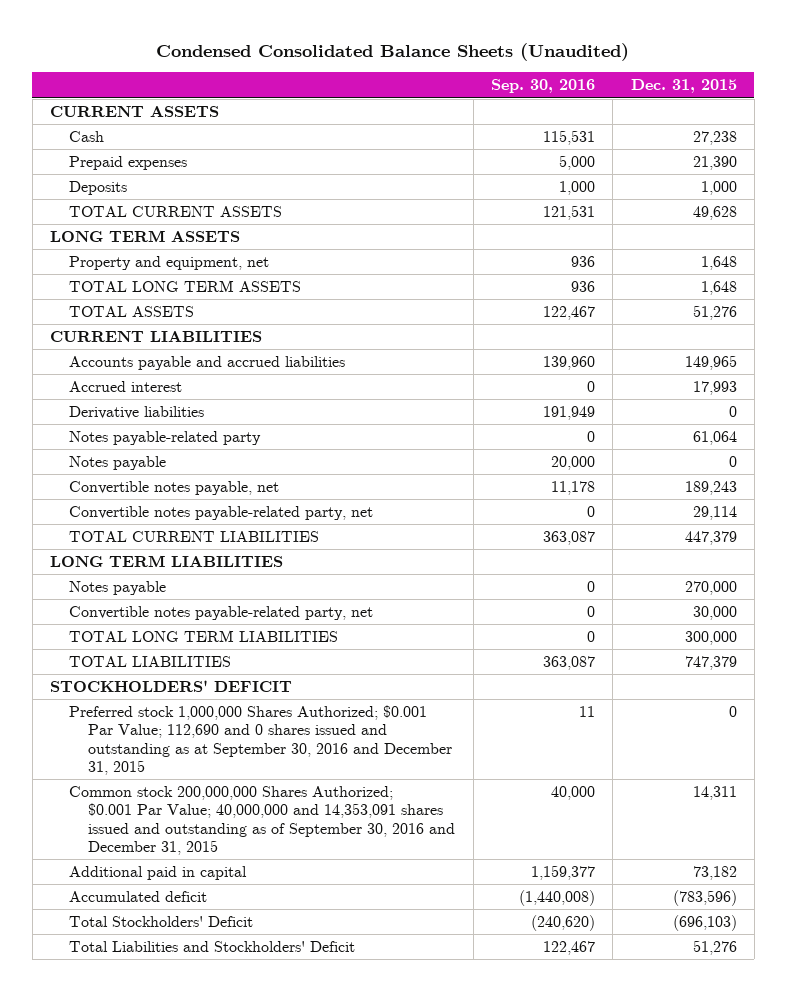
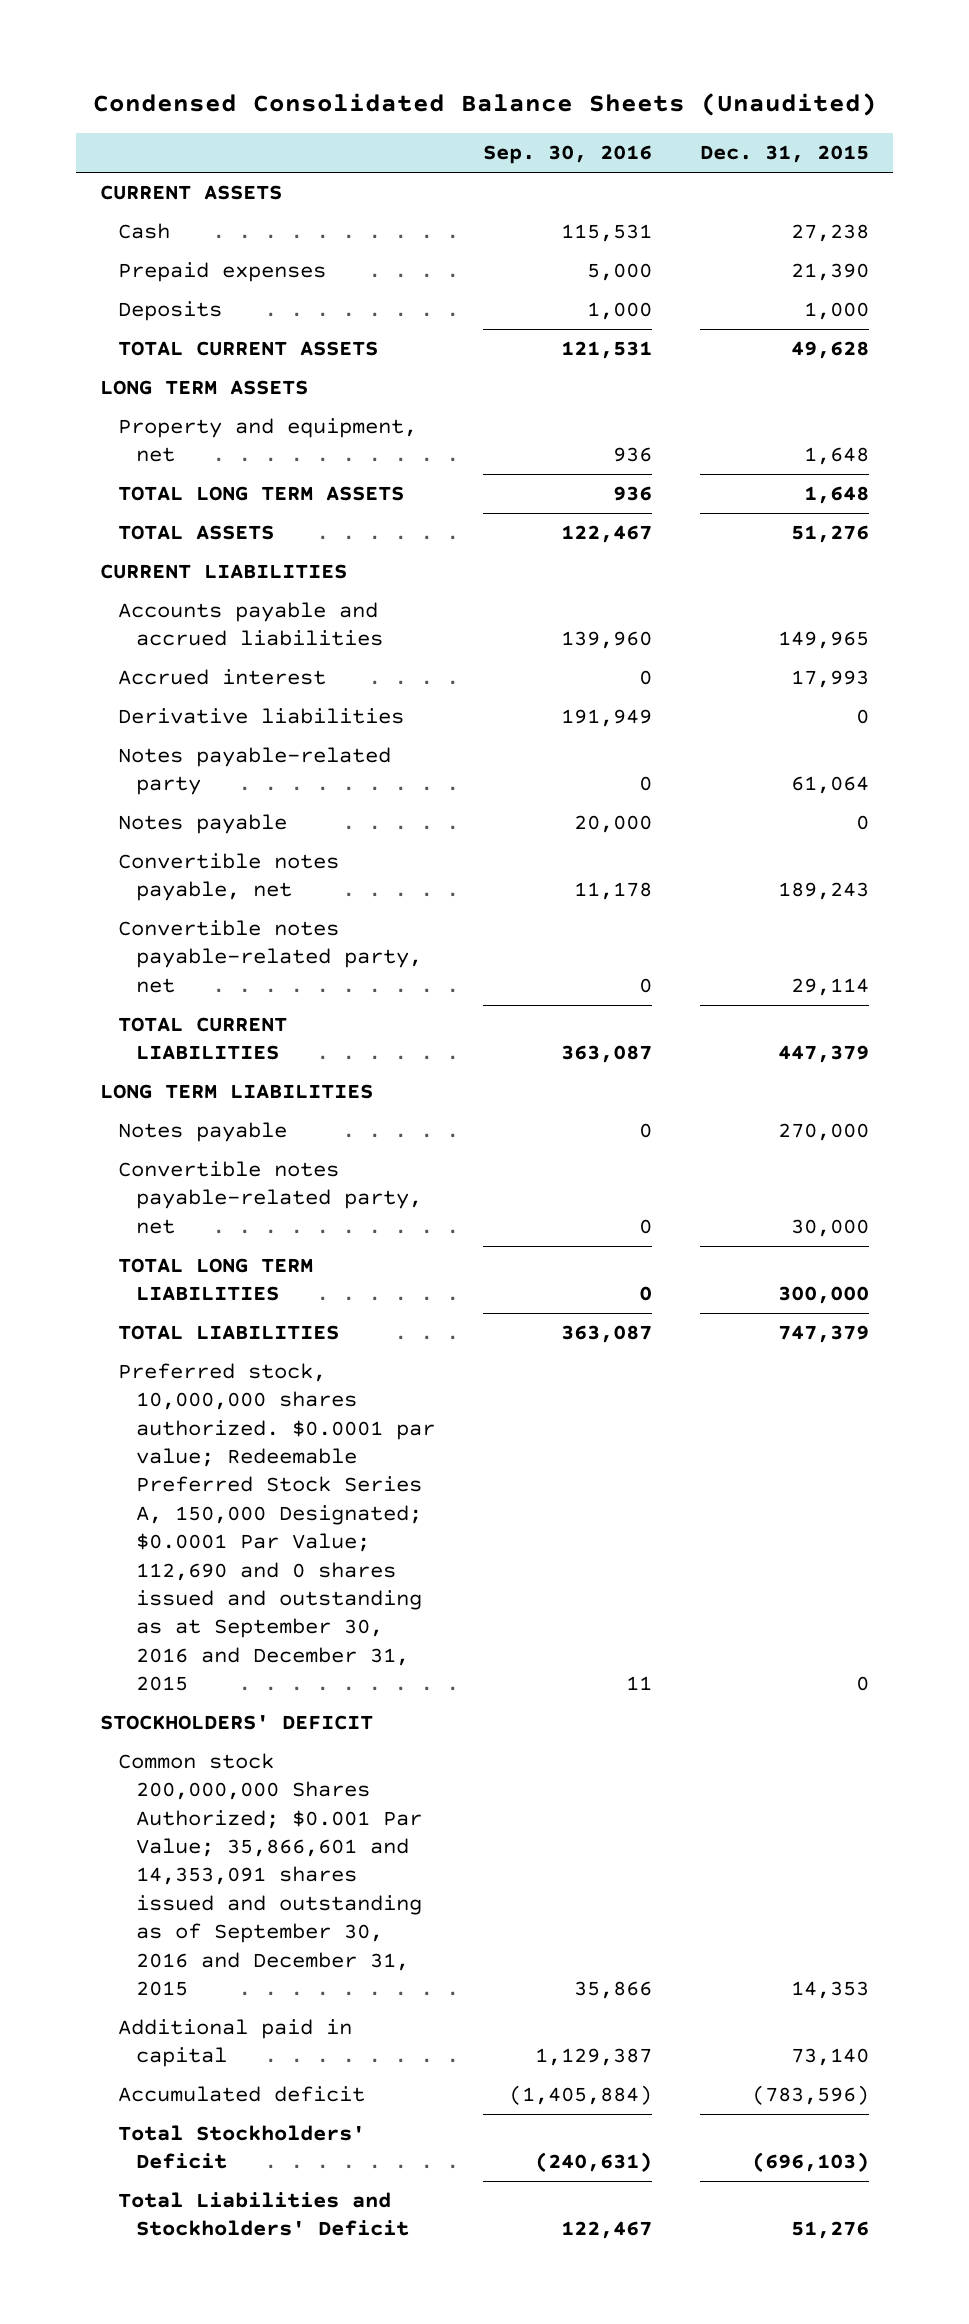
+ Preferred stock, 10,000,000 shares authorized. $0.0001 par value; Redeemable Preferred Stock Series A, 150,000 Designated; $0.0001 Par Value; 112,690 and 0 shares issued and outstanding as at September 30, 2016 and December 31, 2015 | 11 | 0
- Preferred stock 1,000,000 Shares Authorized; $0.001 Par Value; 112,690 and 0 shares issued and outstanding as at September 30, 2016 and December 31, 2015 | 11 | 0
- Common stock 200,000,000 Shares Authorized; $0.001 Par Value; 40,000,000 and 14,353,091 shares issued and outstanding as of September 30, 2016 and December 31, 2015 | 40,000 | 14,311
- Additional paid in capital | 1,159,377 | 73,182
- Accumulated deficit | (1,440,008) | (783,596)
- Total Stockholders' Deficit | (240,620) | (696,103)
+ Common stock 200,000,000 Shares Authorized; $0.001 Par Value; 35,866,601 and 14,353,091 shares issued and outstanding as of September 30, 2016 and December 31, 2015 | 35,866 | 14,353
+ Additional paid in capital | 1,129,387 | 73,140
+ Accumulated deficit | (1,405,884) | (783,596)
+ Total Stockholders' Deficit | (240,631) | (696,103)

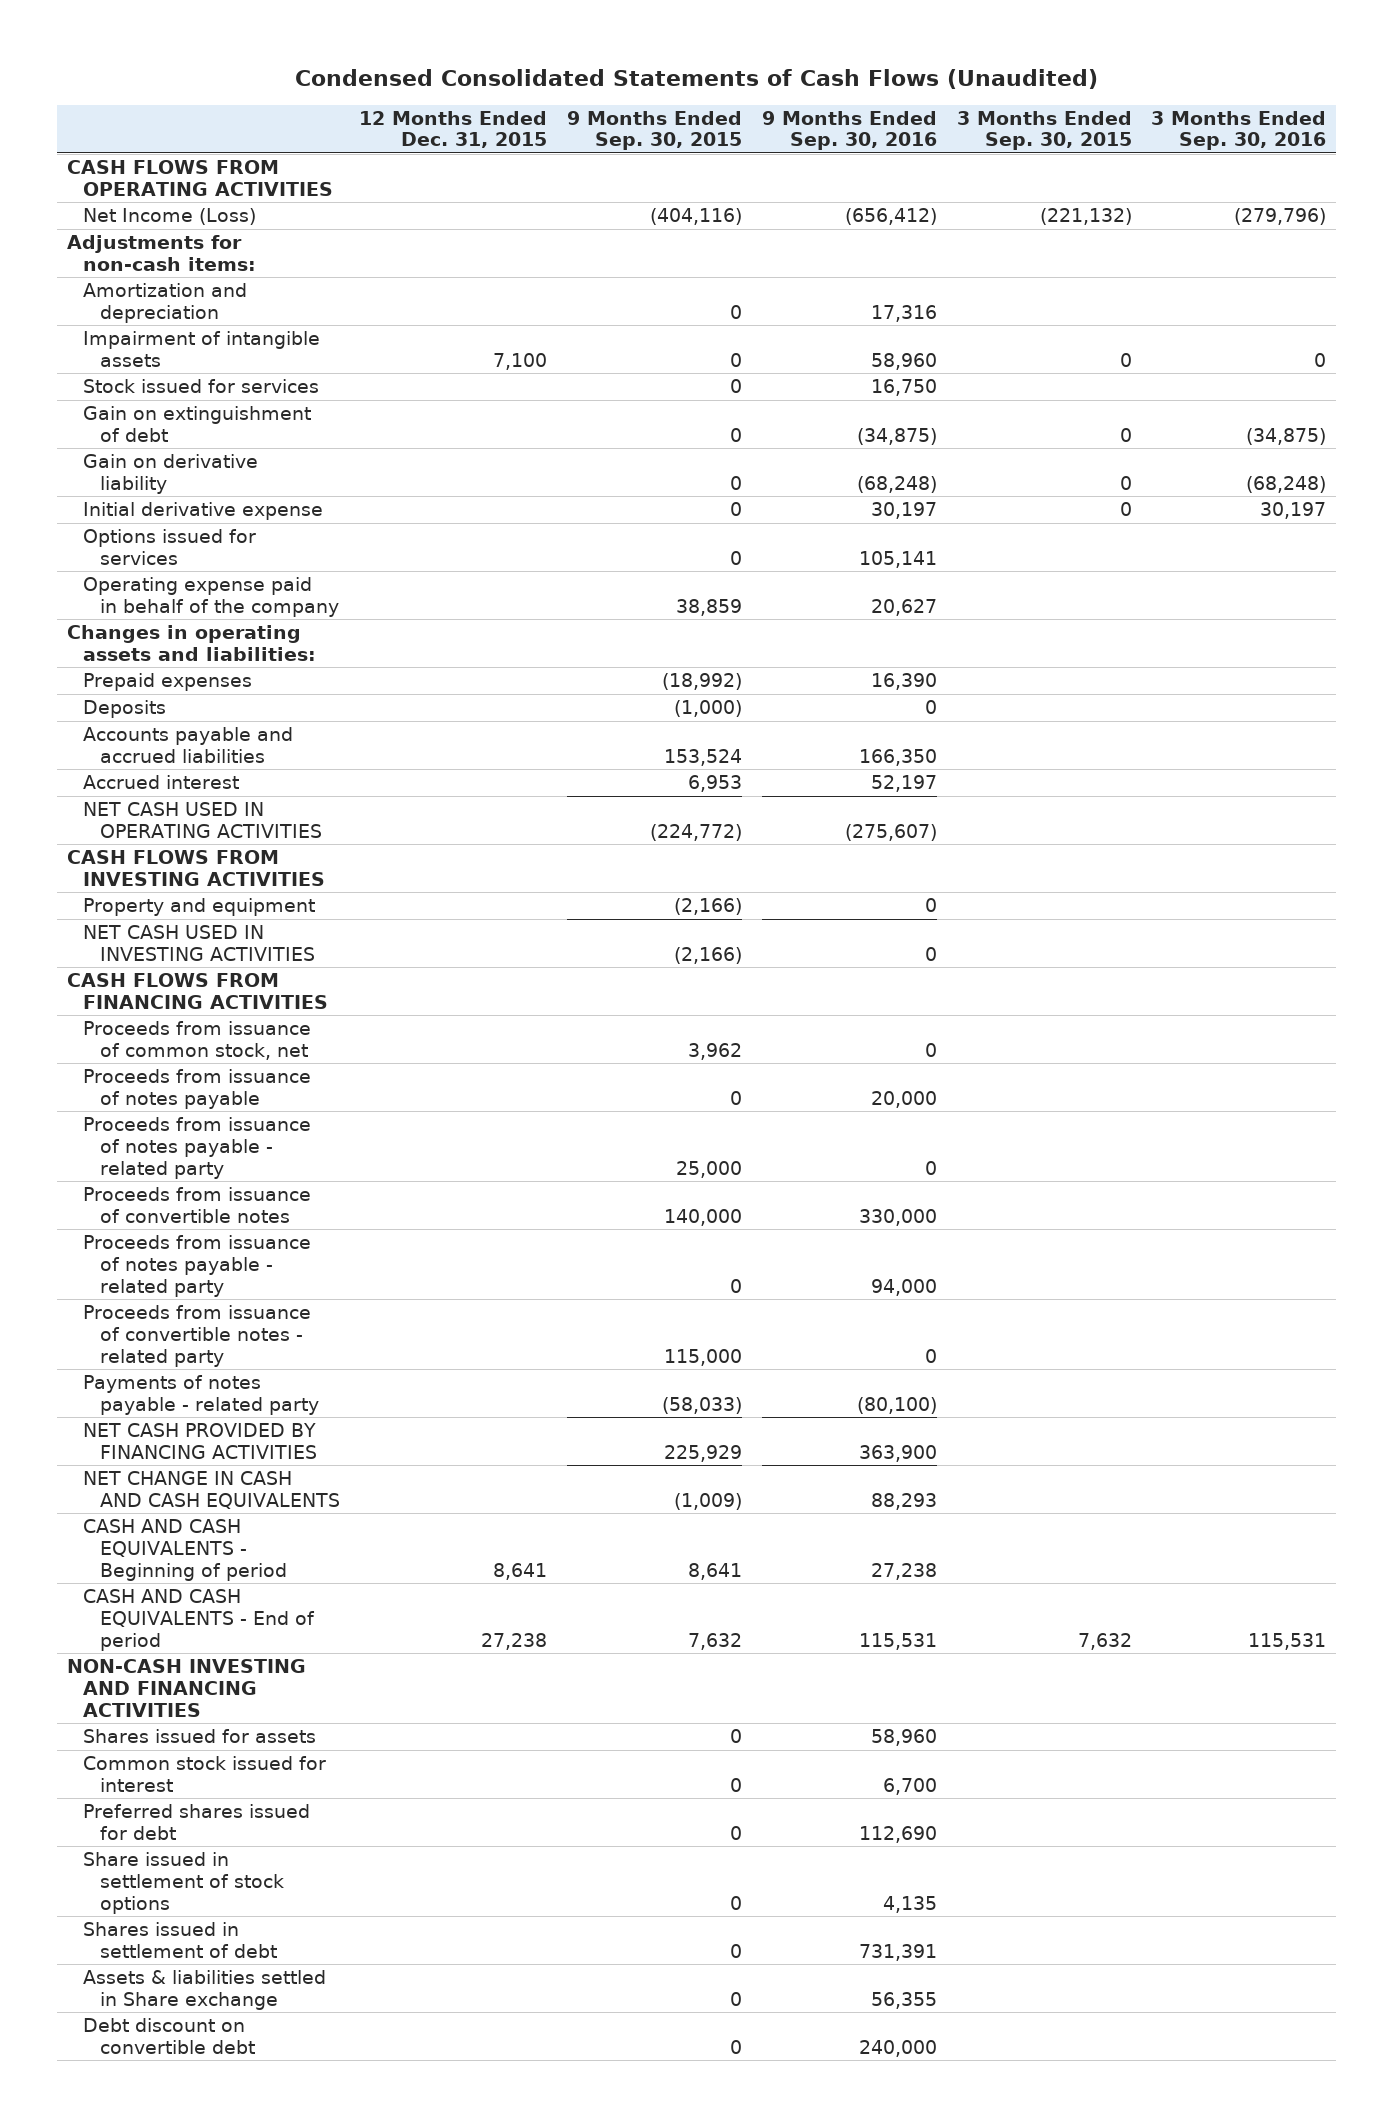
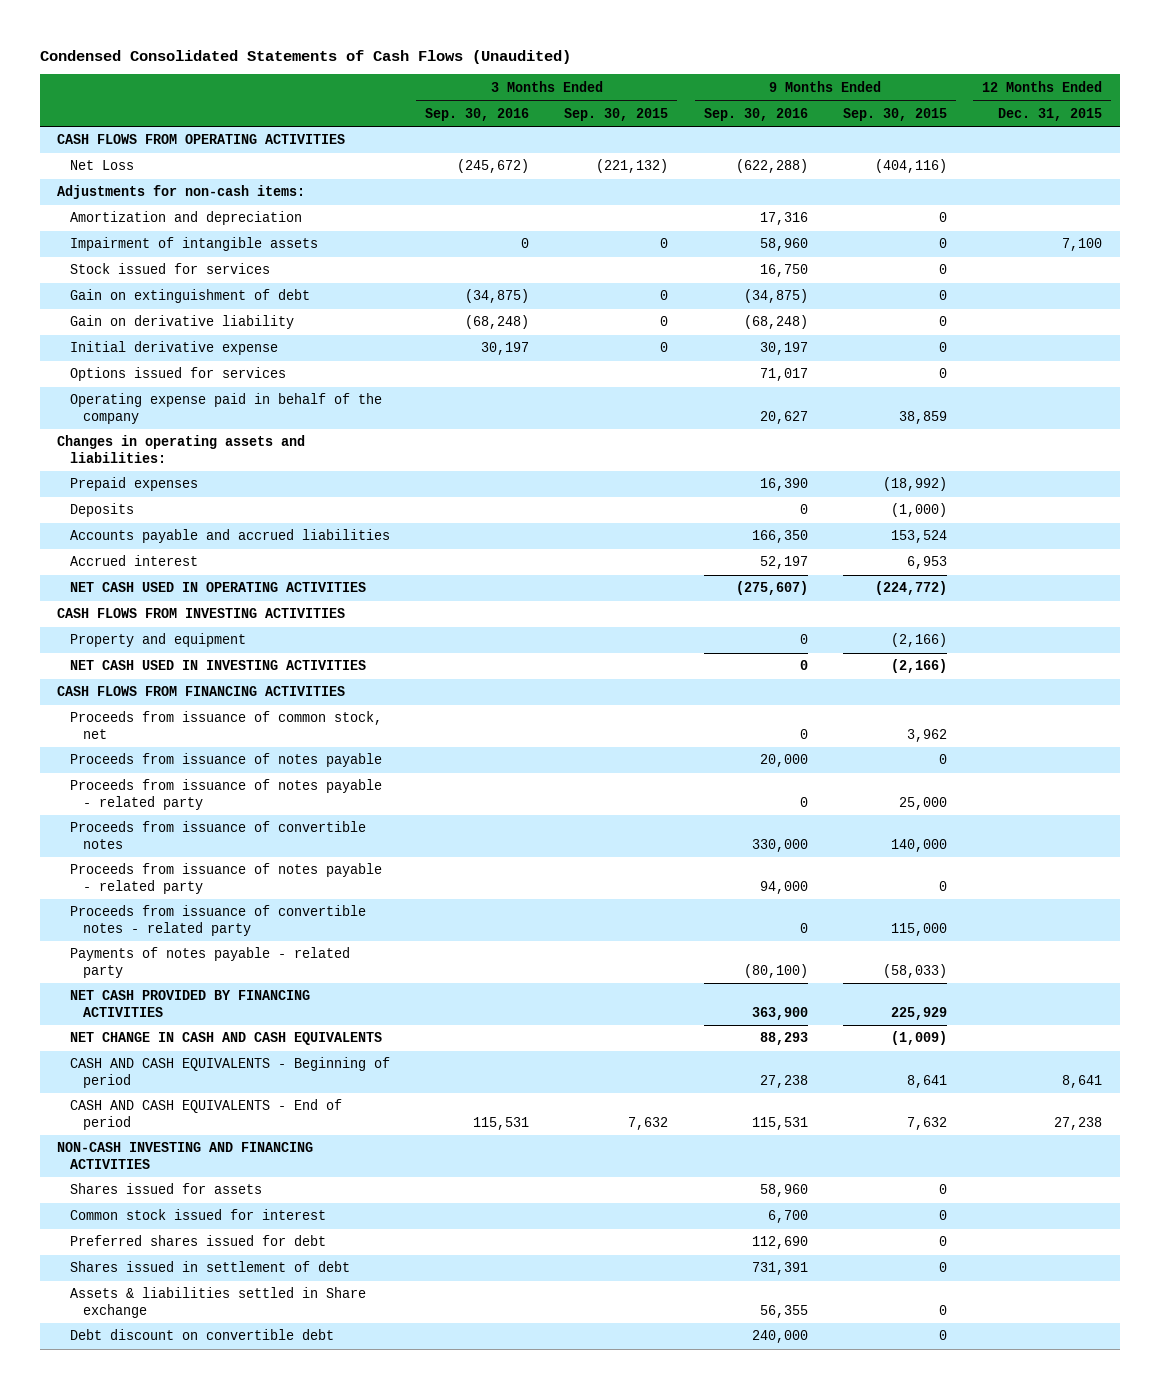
- | 12 Months Ended Dec. 31, 2015 | 9 Months Ended Sep. 30, 2015 | 9 Months Ended Sep. 30, 2016 | 3 Months Ended Sep. 30, 2015 | 3 Months Ended Sep. 30, 2016
+ | 3 Months Ended Sep. 30, 2016 | 3 Months Ended Sep. 30, 2015 | 9 Months Ended Sep. 30, 2016 | 9 Months Ended Sep. 30, 2015 | 12 Months Ended Dec. 31, 2015
- Net Income (Loss) | | (404,116) | (656,412) | (221,132) | (279,796)
+ Net Loss | (245,672) | (221,132) | (622,288) | (404,116) |
- Options issued for services | | 0 | 105,141 | |
+ Options issued for services | | | 71,017 | 0 |
- Share issued in settlement of stock options | | 0 | 4,135 | |

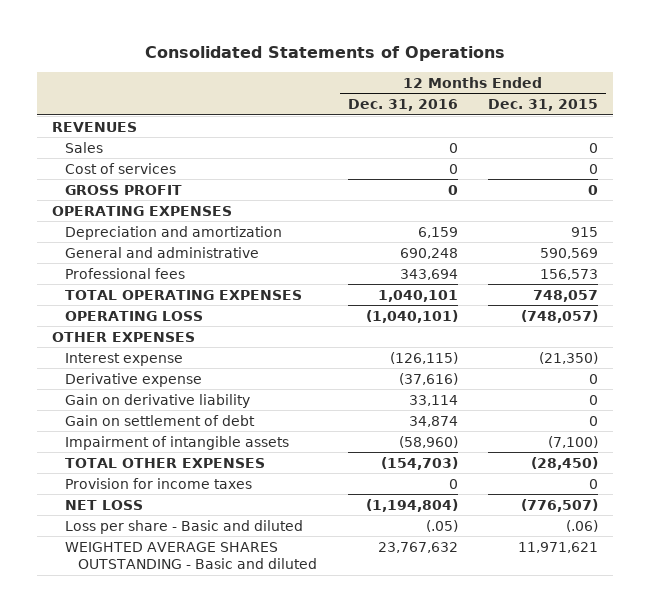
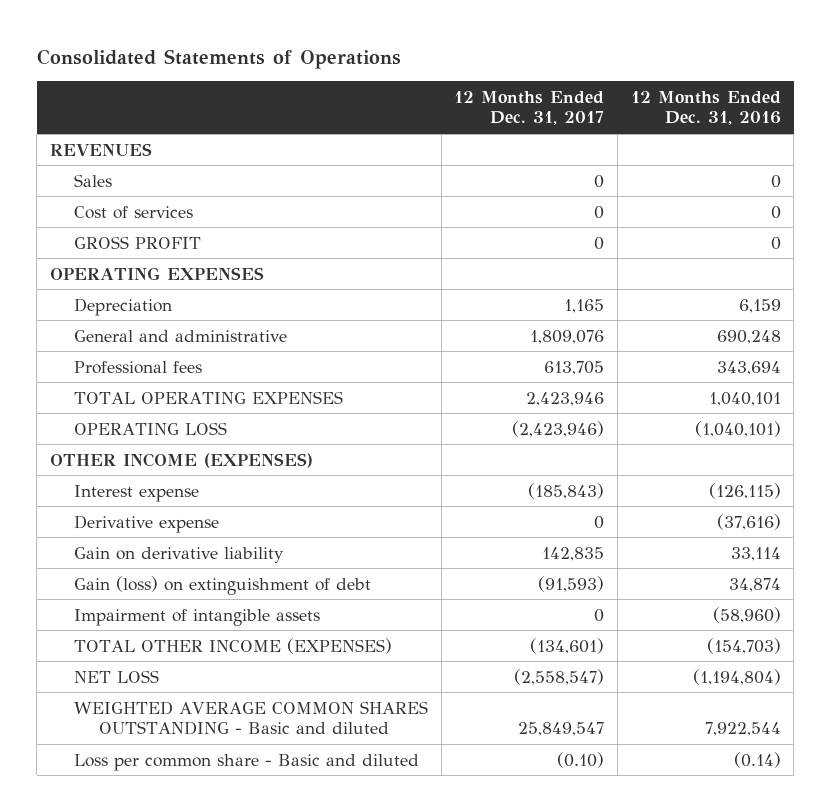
- | 12 Months Ended Dec. 31, 2016 | 12 Months Ended Dec. 31, 2015
+ | 12 Months Ended Dec. 31, 2017 | 12 Months Ended Dec. 31, 2016
- Depreciation and amortization | 6,159 | 915
+ Depreciation | 1,165 | 6,159
- OTHER EXPENSES
+ OTHER INCOME (EXPENSES)
- Gain on settlement of debt | 34,874 | 0
+ Gain (loss) on extinguishment of debt | (91,593) | 34,874
- TOTAL OTHER EXPENSES | (154,703) | (28,450)
- Provision for income taxes | 0 | 0
+ TOTAL OTHER INCOME (EXPENSES) | (134,601) | (154,703)
- Loss per share - Basic and diluted | (.05) | (.06)
- WEIGHTED AVERAGE SHARES OUTSTANDING - Basic and diluted | 23,767,632 | 11,971,621
+ WEIGHTED AVERAGE COMMON SHARES OUTSTANDING - Basic and diluted | 25,849,547 | 7,922,544
+ Loss per common share - Basic and diluted | (0.10) | (0.14)

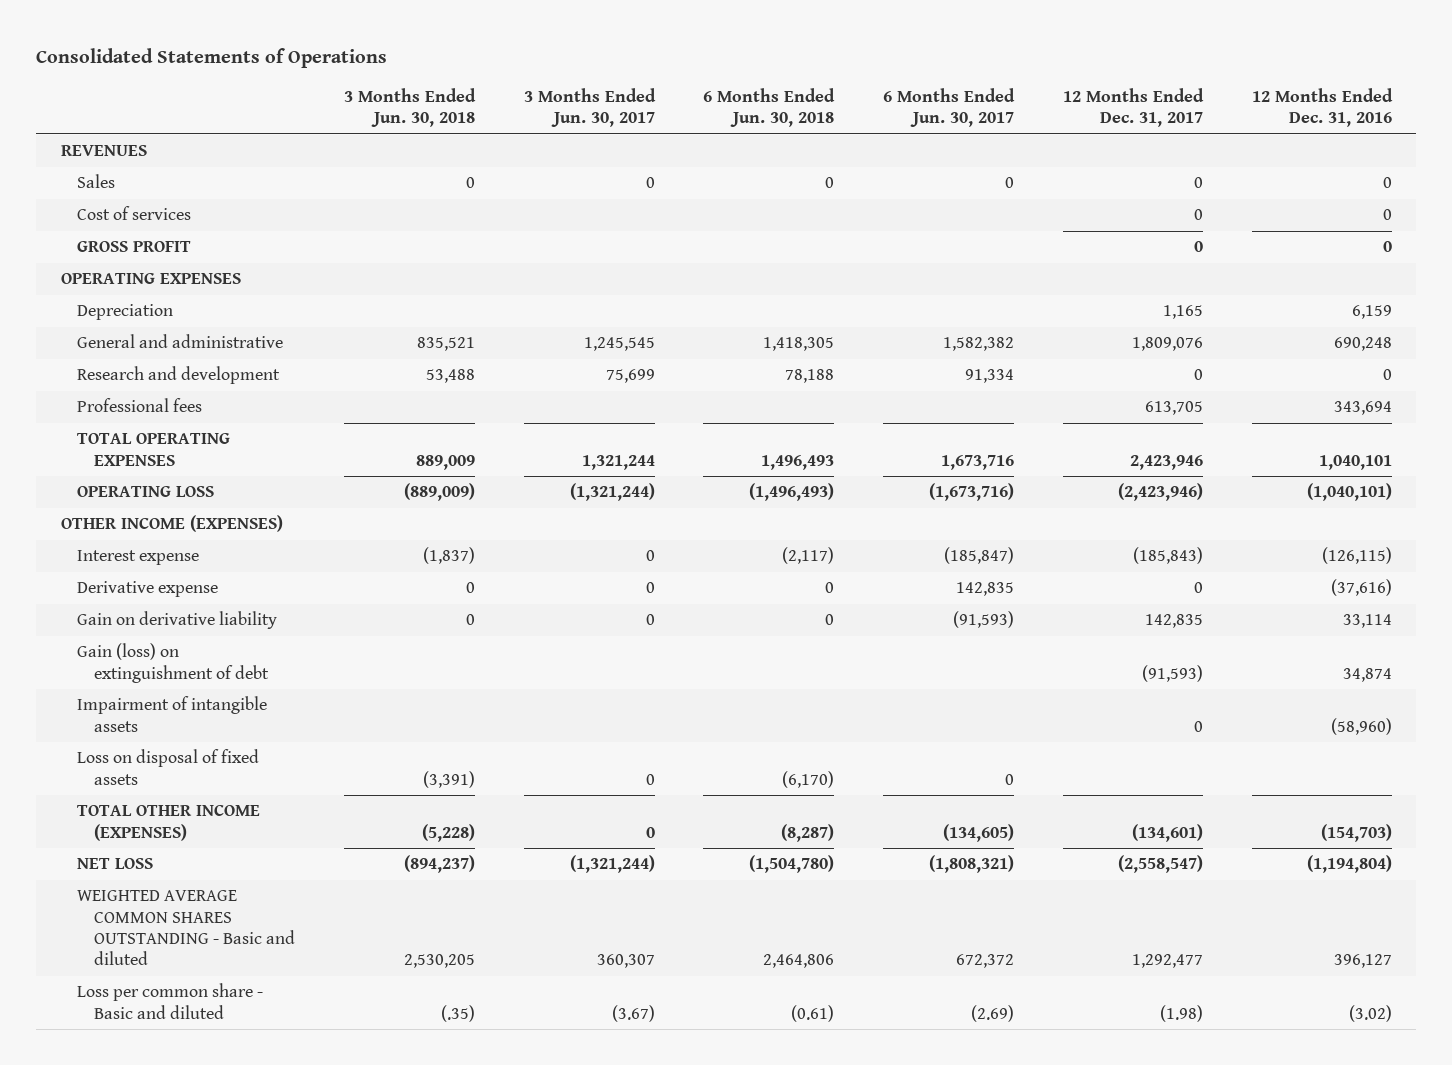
- | 12 Months Ended Dec. 31, 2017 | 12 Months Ended Dec. 31, 2016
+ | 3 Months Ended Jun. 30, 2018 | 3 Months Ended Jun. 30, 2017 | 6 Months Ended Jun. 30, 2018 | 6 Months Ended Jun. 30, 2017 | 12 Months Ended Dec. 31, 2017 | 12 Months Ended Dec. 31, 2016
+ Research and development | 53,488 | 75,699 | 78,188 | 91,334 | 0 | 0
+ Loss on disposal of fixed assets | (3,391) | 0 | (6,170) | 0 | |
- WEIGHTED AVERAGE COMMON SHARES OUTSTANDING - Basic and diluted | 25,849,547 | 7,922,544
- Loss per common share - Basic and diluted | (0.10) | (0.14)
+ WEIGHTED AVERAGE COMMON SHARES OUTSTANDING - Basic and diluted | 2,530,205 | 360,307 | 2,464,806 | 672,372 | 1,292,477 | 396,127
+ Loss per common share - Basic and diluted | (.35) | (3.67) | (0.61) | (2.69) | (1.98) | (3.02)

